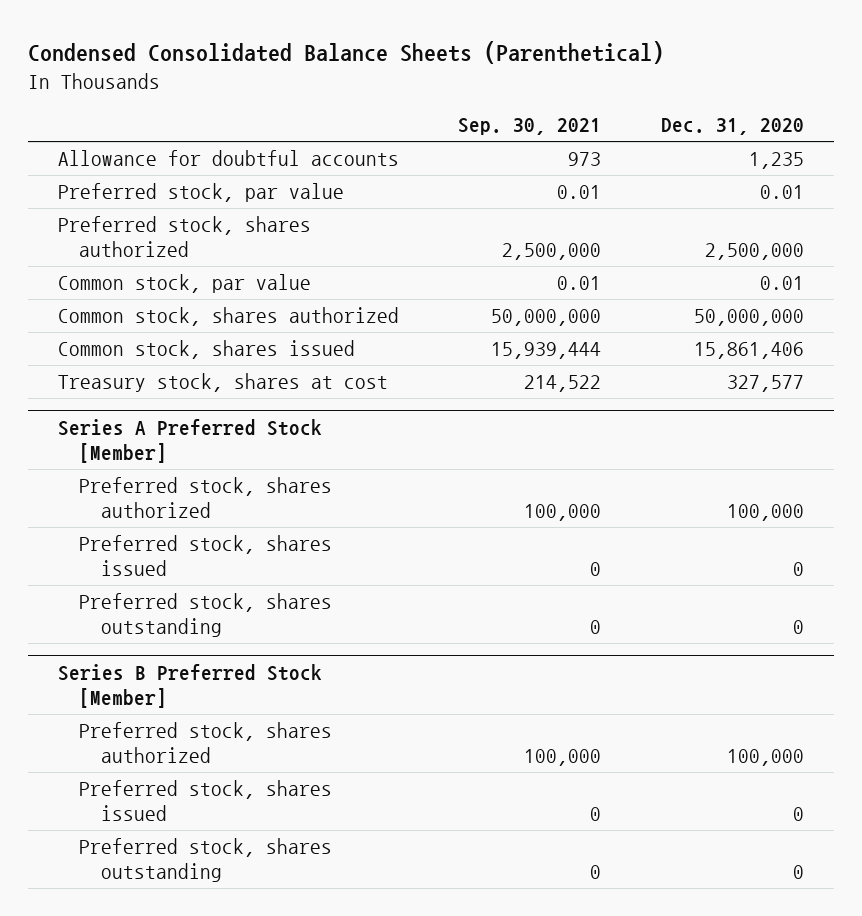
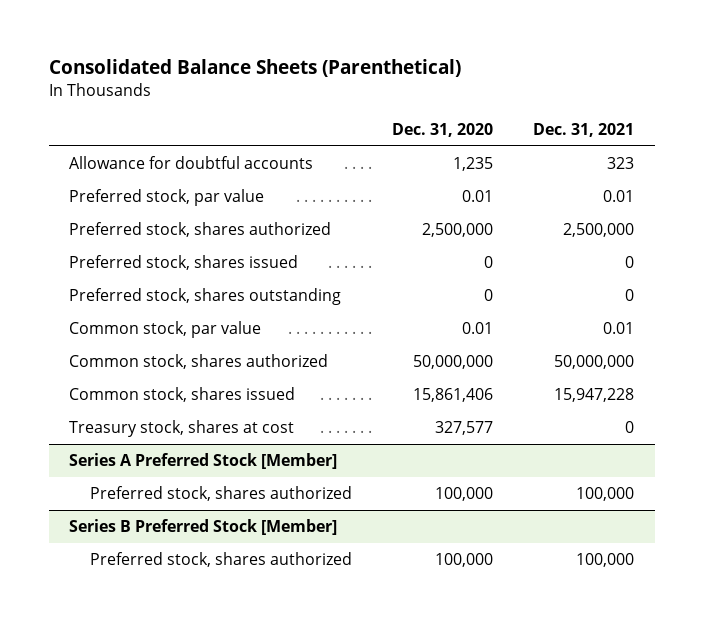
- Condensed Consolidated Balance Sheets (Parenthetical)
+ Consolidated Balance Sheets (Parenthetical)
- | Sep. 30, 2021 | Dec. 31, 2020
+ | Dec. 31, 2020 | Dec. 31, 2021
+ Preferred stock, shares issued | 0 | 0
+ Preferred stock, shares outstanding | 0 | 0
@ Series A Preferred Stock [Member]
- Preferred stock, shares issued | 0 | 0
- Preferred stock, shares outstanding | 0 | 0
@ Series B Preferred Stock [Member]
- Preferred stock, shares issued | 0 | 0
- Preferred stock, shares outstanding | 0 | 0

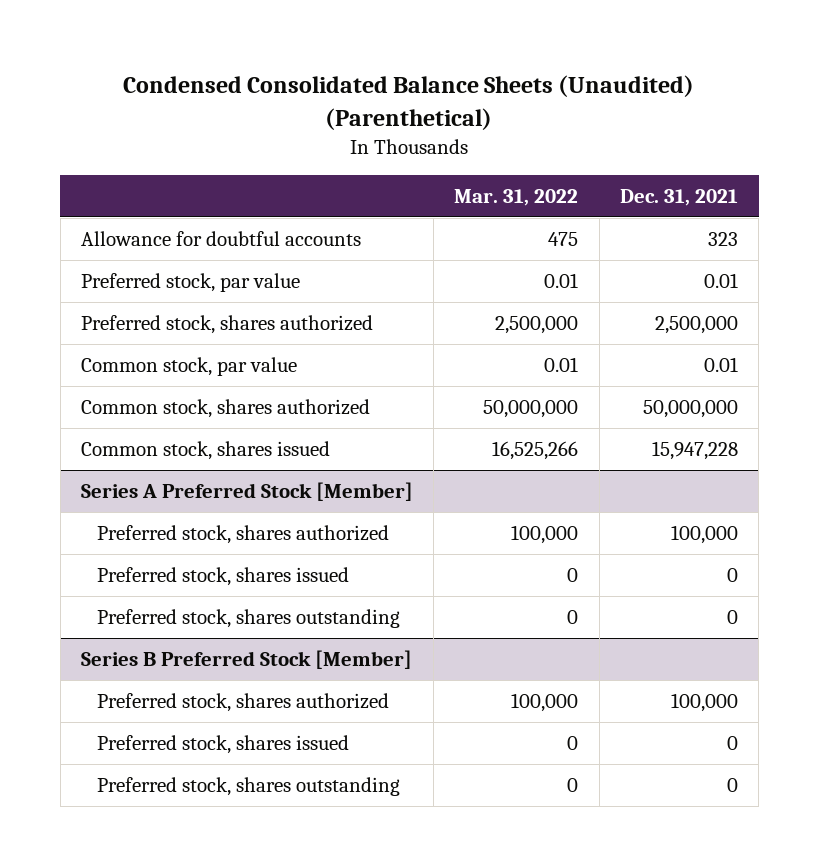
- Consolidated Balance Sheets (Parenthetical)
+ Condensed Consolidated Balance Sheets (Unaudited) (Parenthetical)
- | Dec. 31, 2020 | Dec. 31, 2021
+ | Mar. 31, 2022 | Dec. 31, 2021
- Preferred stock, shares issued | 0 | 0
- Preferred stock, shares outstanding | 0 | 0
- Treasury stock, shares at cost | 327,577 | 0
@ Series A Preferred Stock [Member]
+ Preferred stock, shares issued | 0 | 0
+ Preferred stock, shares outstanding | 0 | 0
@ Series B Preferred Stock [Member]
+ Preferred stock, shares issued | 0 | 0
+ Preferred stock, shares outstanding | 0 | 0

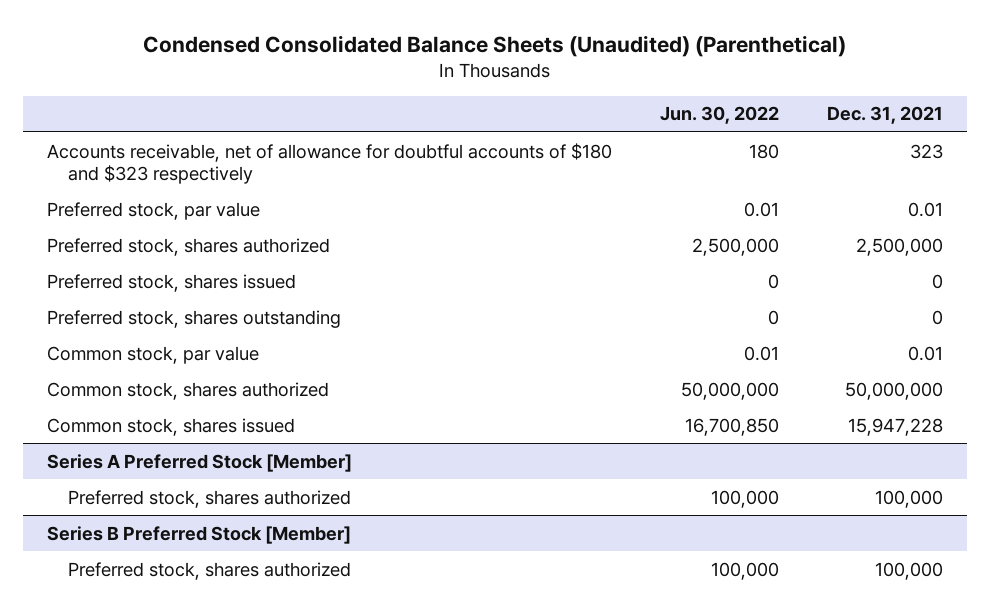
- | Mar. 31, 2022 | Dec. 31, 2021
+ | Jun. 30, 2022 | Dec. 31, 2021
- Allowance for doubtful accounts | 475 | 323
+ Accounts receivable, net of allowance for doubtful accounts of $180 and $323 respectively | 180 | 323
+ Preferred stock, shares issued | 0 | 0
+ Preferred stock, shares outstanding | 0 | 0
@ Series A Preferred Stock [Member]
- Preferred stock, shares issued | 0 | 0
- Preferred stock, shares outstanding | 0 | 0
@ Series B Preferred Stock [Member]
- Preferred stock, shares issued | 0 | 0
- Preferred stock, shares outstanding | 0 | 0

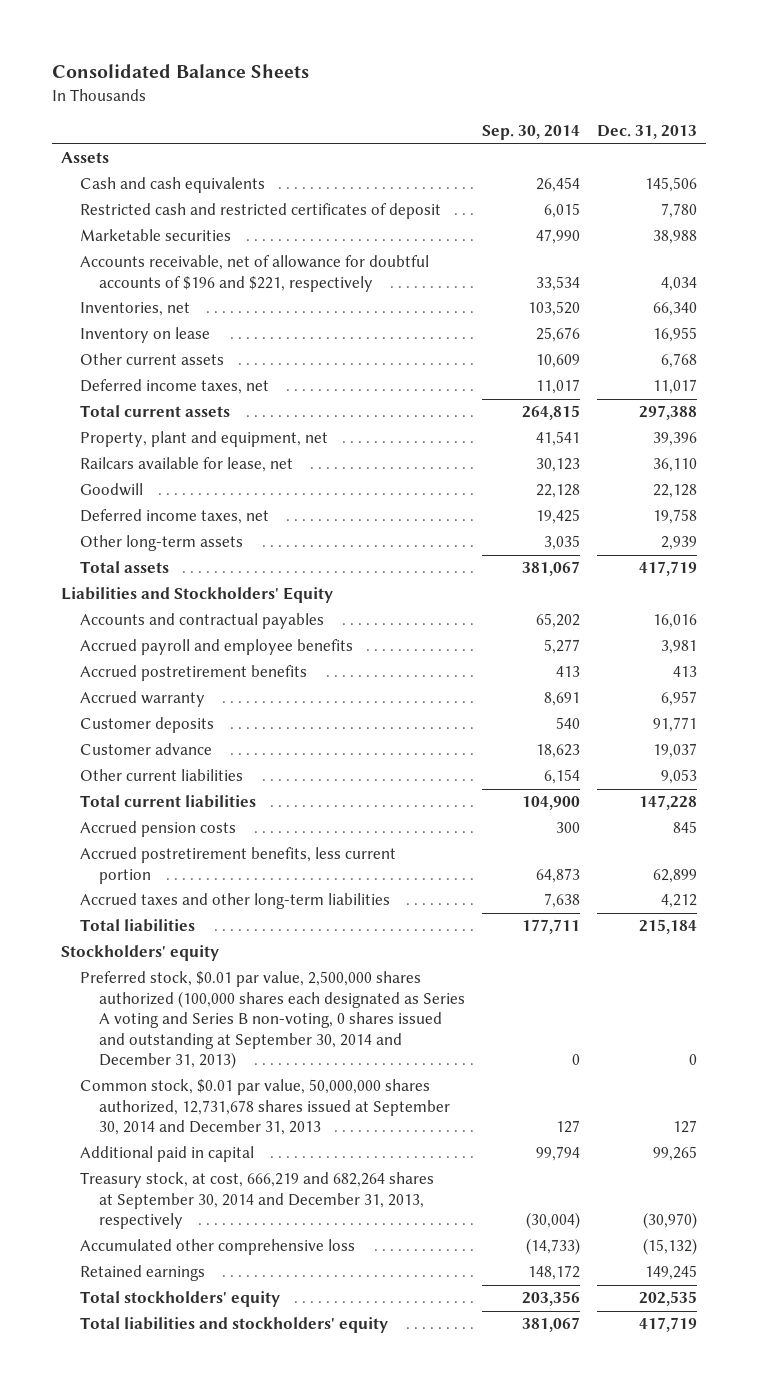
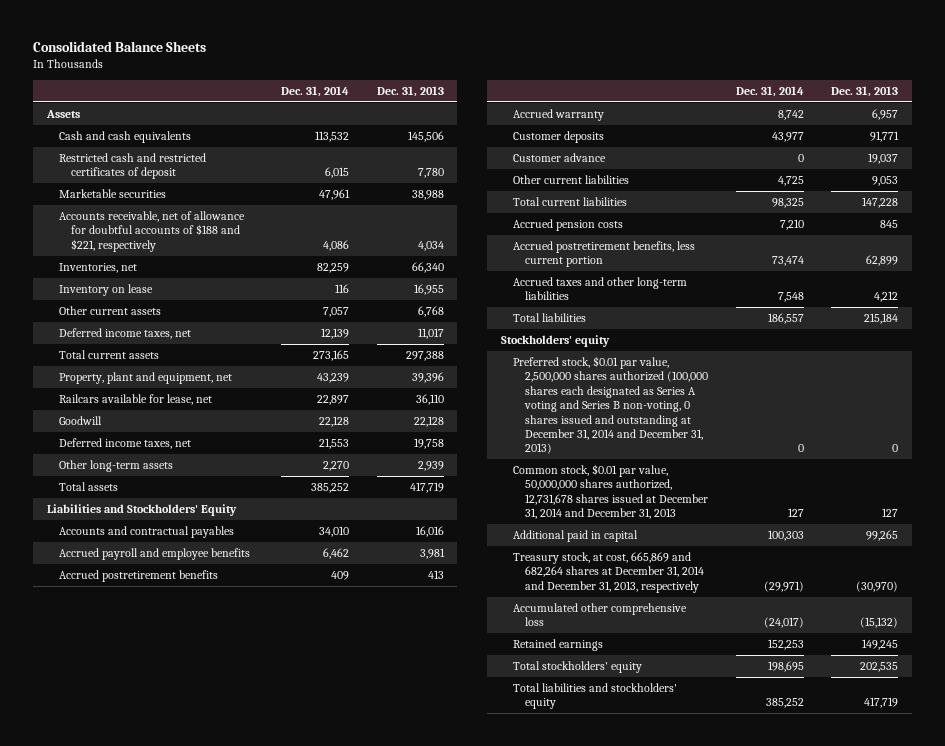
- | Sep. 30, 2014 | Dec. 31, 2013
+ | Dec. 31, 2014 | Dec. 31, 2013
- Accounts receivable, net of allowance for doubtful accounts of $196 and $221, respectively | 33,534 | 4,034
+ Accounts receivable, net of allowance for doubtful accounts of $188 and $221, respectively | 4,086 | 4,034
- Preferred stock, $0.01 par value, 2,500,000 shares authorized (100,000 shares each designated as Series A voting and Series B non-voting, 0 shares issued and outstanding at September 30, 2014 and December 31, 2013) | 0 | 0
- Common stock, $0.01 par value, 50,000,000 shares authorized, 12,731,678 shares issued at September 30, 2014 and December 31, 2013 | 127 | 127
+ Preferred stock, $0.01 par value, 2,500,000 shares authorized (100,000 shares each designated as Series A voting and Series B non-voting, 0 shares issued and outstanding at December 31, 2014 and December 31, 2013) | 0 | 0
+ Common stock, $0.01 par value, 50,000,000 shares authorized, 12,731,678 shares issued at December 31, 2014 and December 31, 2013 | 127 | 127
- Treasury stock, at cost, 666,219 and 682,264 shares at September 30, 2014 and December 31, 2013, respectively | (30,004) | (30,970)
+ Treasury stock, at cost, 665,869 and 682,264 shares at December 31, 2014 and December 31, 2013, respectively | (29,971) | (30,970)

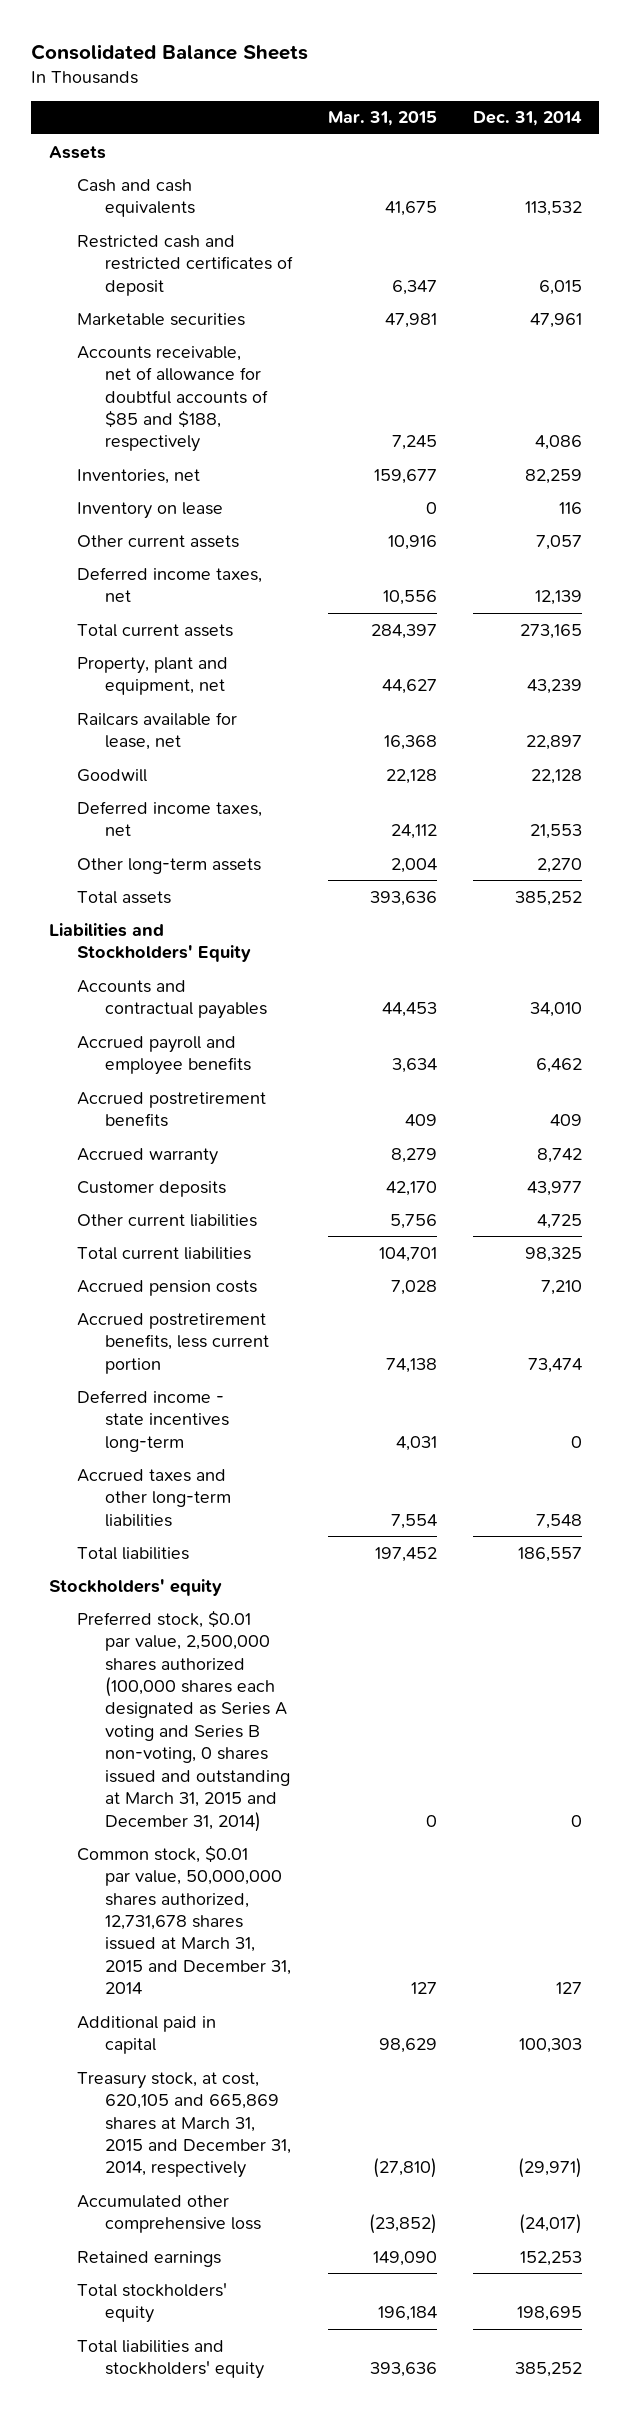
- | Dec. 31, 2014 | Dec. 31, 2013
+ | Mar. 31, 2015 | Dec. 31, 2014
- Accounts receivable, net of allowance for doubtful accounts of $188 and $221, respectively | 4,086 | 4,034
+ Accounts receivable, net of allowance for doubtful accounts of $85 and $188, respectively | 7,245 | 4,086
- Customer advance | 0 | 19,037
+ Deferred income - state incentives long-term | 4,031 | 0
- Preferred stock, $0.01 par value, 2,500,000 shares authorized (100,000 shares each designated as Series A voting and Series B non-voting, 0 shares issued and outstanding at December 31, 2014 and December 31, 2013) | 0 | 0
- Common stock, $0.01 par value, 50,000,000 shares authorized, 12,731,678 shares issued at December 31, 2014 and December 31, 2013 | 127 | 127
+ Preferred stock, $0.01 par value, 2,500,000 shares authorized (100,000 shares each designated as Series A voting and Series B non-voting, 0 shares issued and outstanding at March 31, 2015 and December 31, 2014) | 0 | 0
+ Common stock, $0.01 par value, 50,000,000 shares authorized, 12,731,678 shares issued at March 31, 2015 and December 31, 2014 | 127 | 127
- Treasury stock, at cost, 665,869 and 682,264 shares at December 31, 2014 and December 31, 2013, respectively | (29,971) | (30,970)
+ Treasury stock, at cost, 620,105 and 665,869 shares at March 31, 2015 and December 31, 2014, respectively | (27,810) | (29,971)

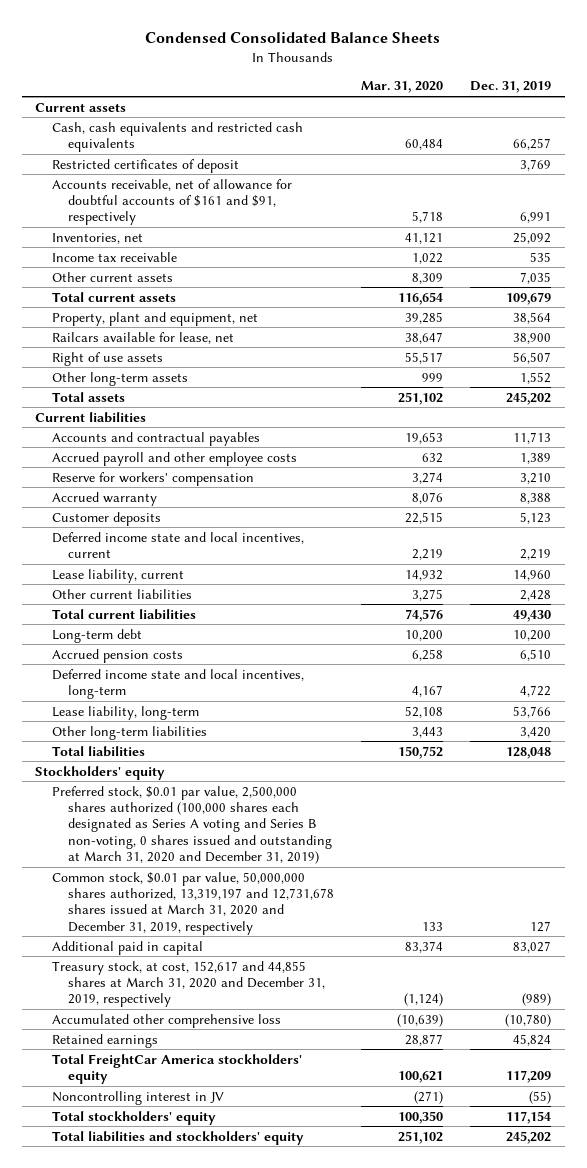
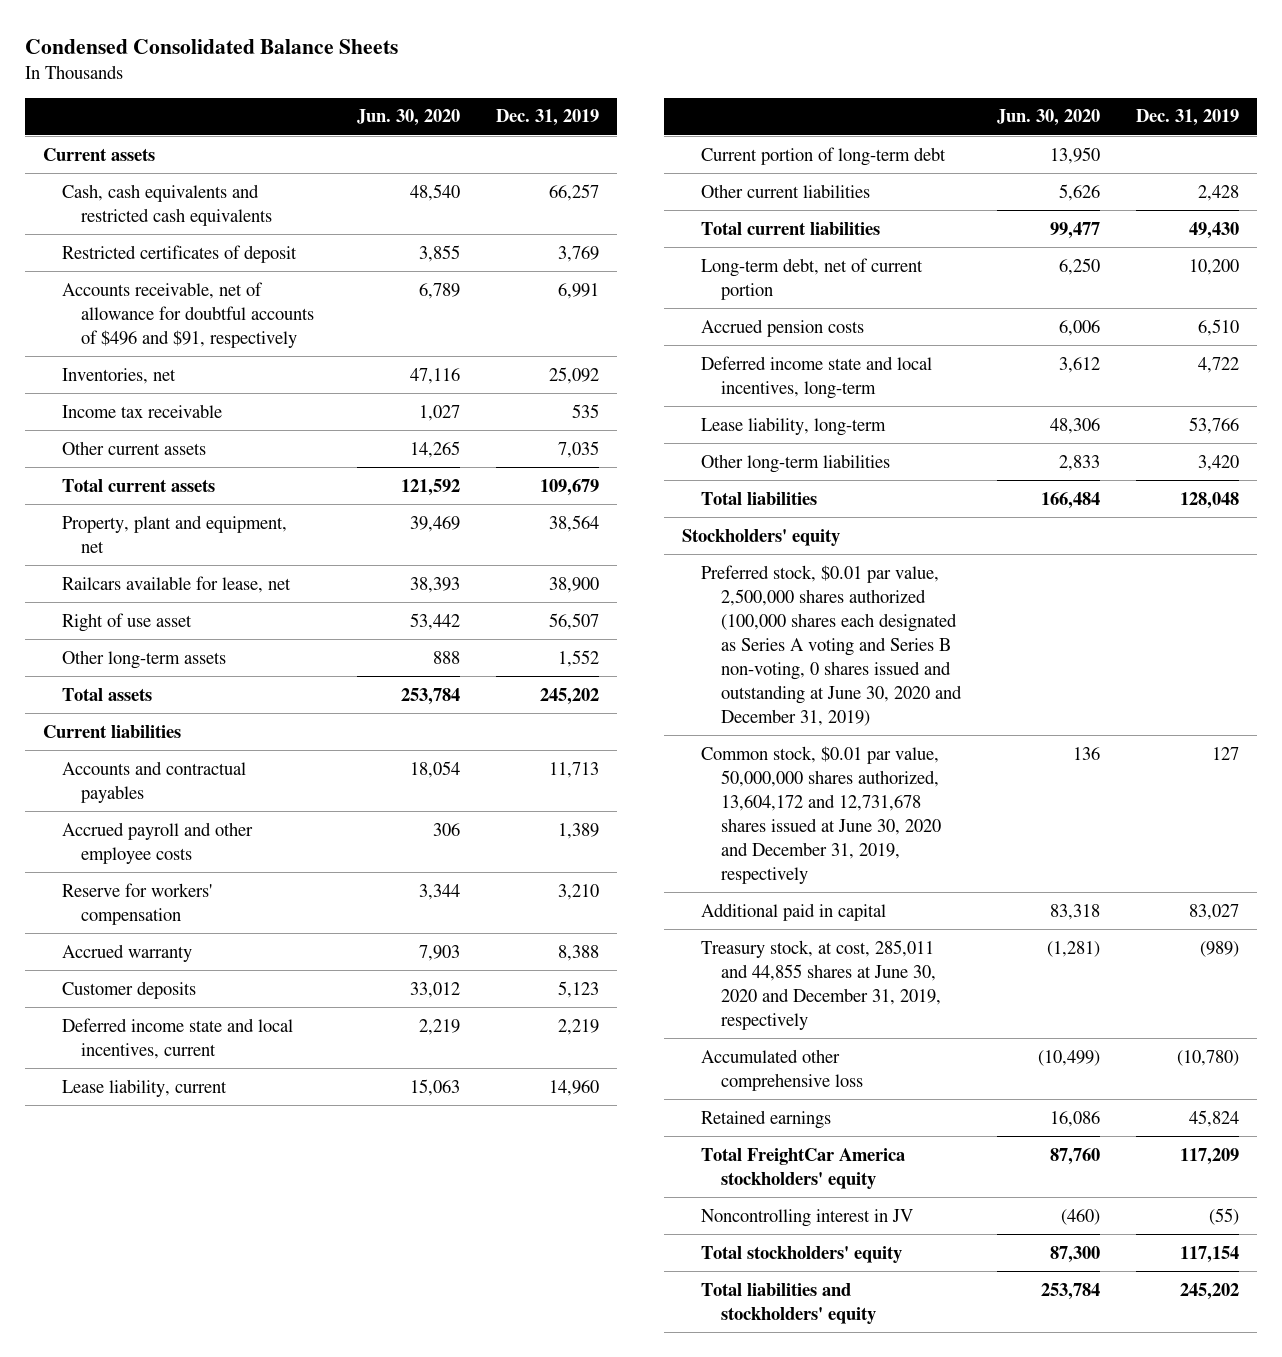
- | Mar. 31, 2020 | Dec. 31, 2019
+ | Jun. 30, 2020 | Dec. 31, 2019
- Accounts receivable, net of allowance for doubtful accounts of $161 and $91, respectively | 5,718 | 6,991
+ Accounts receivable, net of allowance for doubtful accounts of $496 and $91, respectively | 6,789 | 6,991
- Right of use assets | 55,517 | 56,507
+ Right of use asset | 53,442 | 56,507
+ Current portion of long-term debt | 13,950 |
- Long-term debt | 10,200 | 10,200
+ Long-term debt, net of current portion | 6,250 | 10,200
- Preferred stock, $0.01 par value, 2,500,000 shares authorized (100,000 shares each designated as Series A voting and Series B non-voting, 0 shares issued and outstanding at March 31, 2020 and December 31, 2019)
- Common stock, $0.01 par value, 50,000,000 shares authorized, 13,319,197 and 12,731,678 shares issued at March 31, 2020 and December 31, 2019, respectively | 133 | 127
+ Preferred stock, $0.01 par value, 2,500,000 shares authorized (100,000 shares each designated as Series A voting and Series B non-voting, 0 shares issued and outstanding at June 30, 2020 and December 31, 2019)
+ Common stock, $0.01 par value, 50,000,000 shares authorized, 13,604,172 and 12,731,678 shares issued at June 30, 2020 and December 31, 2019, respectively | 136 | 127
- Treasury stock, at cost, 152,617 and 44,855 shares at March 31, 2020 and December 31, 2019, respectively | (1,124) | (989)
+ Treasury stock, at cost, 285,011 and 44,855 shares at June 30, 2020 and December 31, 2019, respectively | (1,281) | (989)

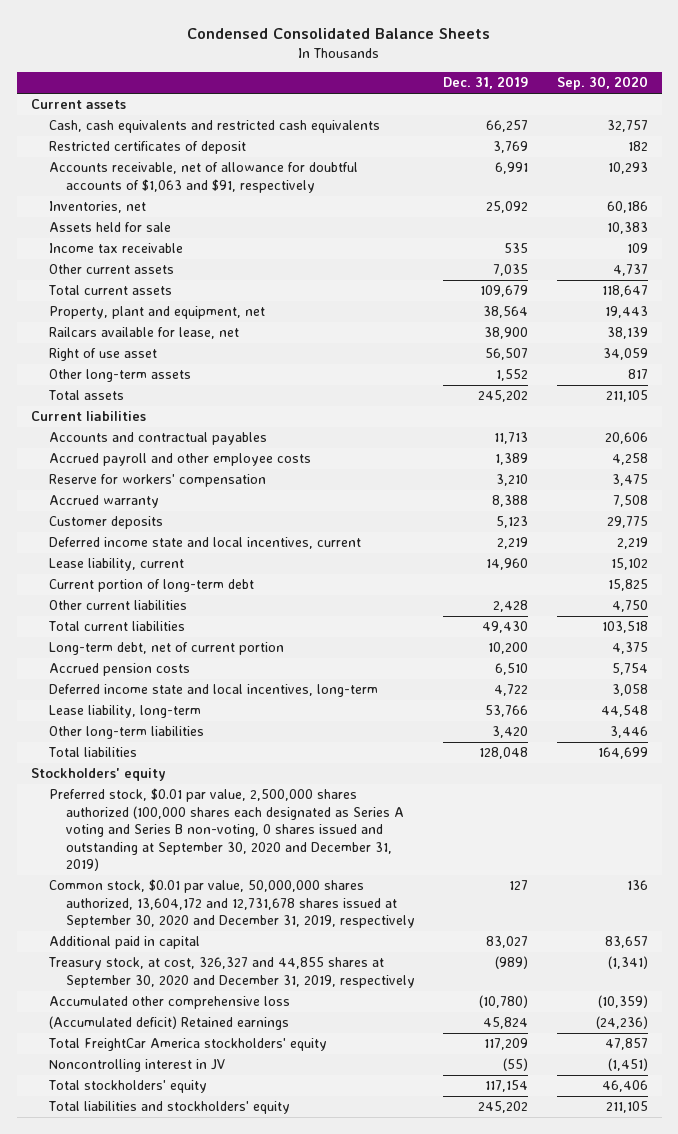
- | Jun. 30, 2020 | Dec. 31, 2019
+ | Dec. 31, 2019 | Sep. 30, 2020
- Accounts receivable, net of allowance for doubtful accounts of $496 and $91, respectively | 6,789 | 6,991
+ Accounts receivable, net of allowance for doubtful accounts of $1,063 and $91, respectively | 6,991 | 10,293
+ Assets held for sale | | 10,383
- Preferred stock, $0.01 par value, 2,500,000 shares authorized (100,000 shares each designated as Series A voting and Series B non-voting, 0 shares issued and outstanding at June 30, 2020 and December 31, 2019)
- Common stock, $0.01 par value, 50,000,000 shares authorized, 13,604,172 and 12,731,678 shares issued at June 30, 2020 and December 31, 2019, respectively | 136 | 127
+ Preferred stock, $0.01 par value, 2,500,000 shares authorized (100,000 shares each designated as Series A voting and Series B non-voting, 0 shares issued and outstanding at September 30, 2020 and December 31, 2019)
+ Common stock, $0.01 par value, 50,000,000 shares authorized, 13,604,172 and 12,731,678 shares issued at September 30, 2020 and December 31, 2019, respectively | 127 | 136
- Treasury stock, at cost, 285,011 and 44,855 shares at June 30, 2020 and December 31, 2019, respectively | (1,281) | (989)
+ Treasury stock, at cost, 326,327 and 44,855 shares at September 30, 2020 and December 31, 2019, respectively | (989) | (1,341)
- Retained earnings | 16,086 | 45,824
+ (Accumulated deficit) Retained earnings | 45,824 | (24,236)

